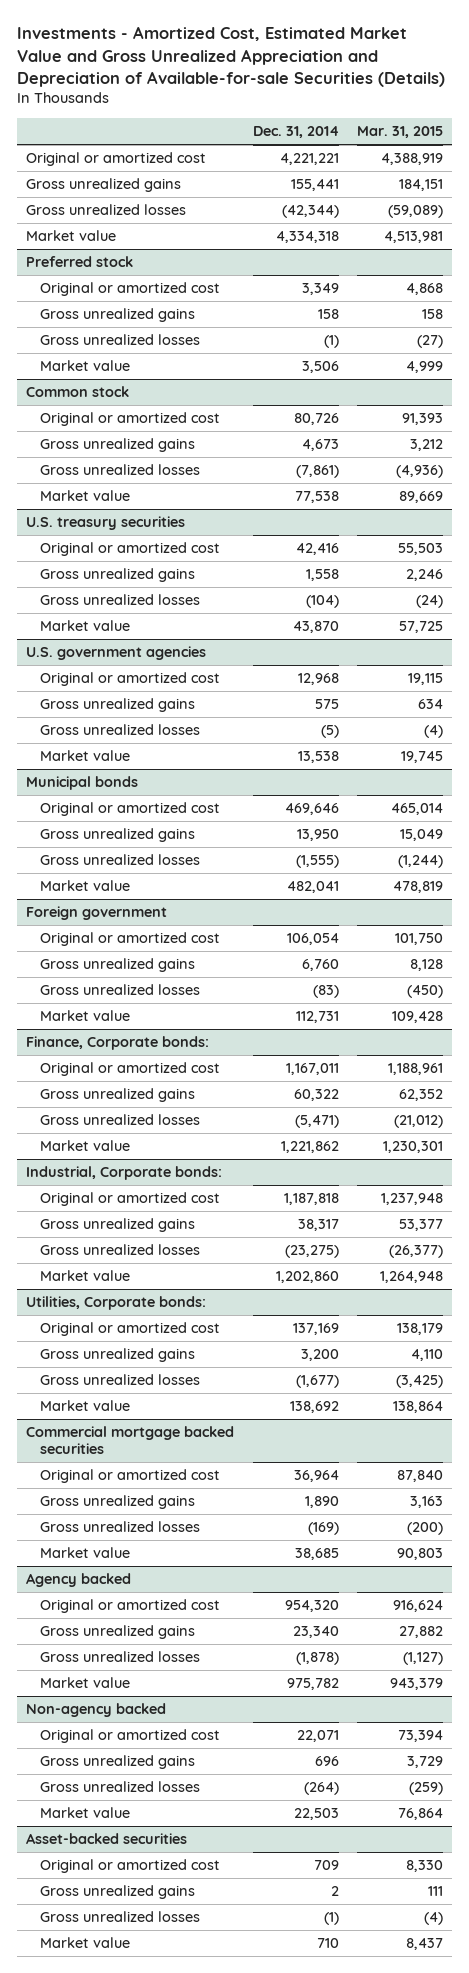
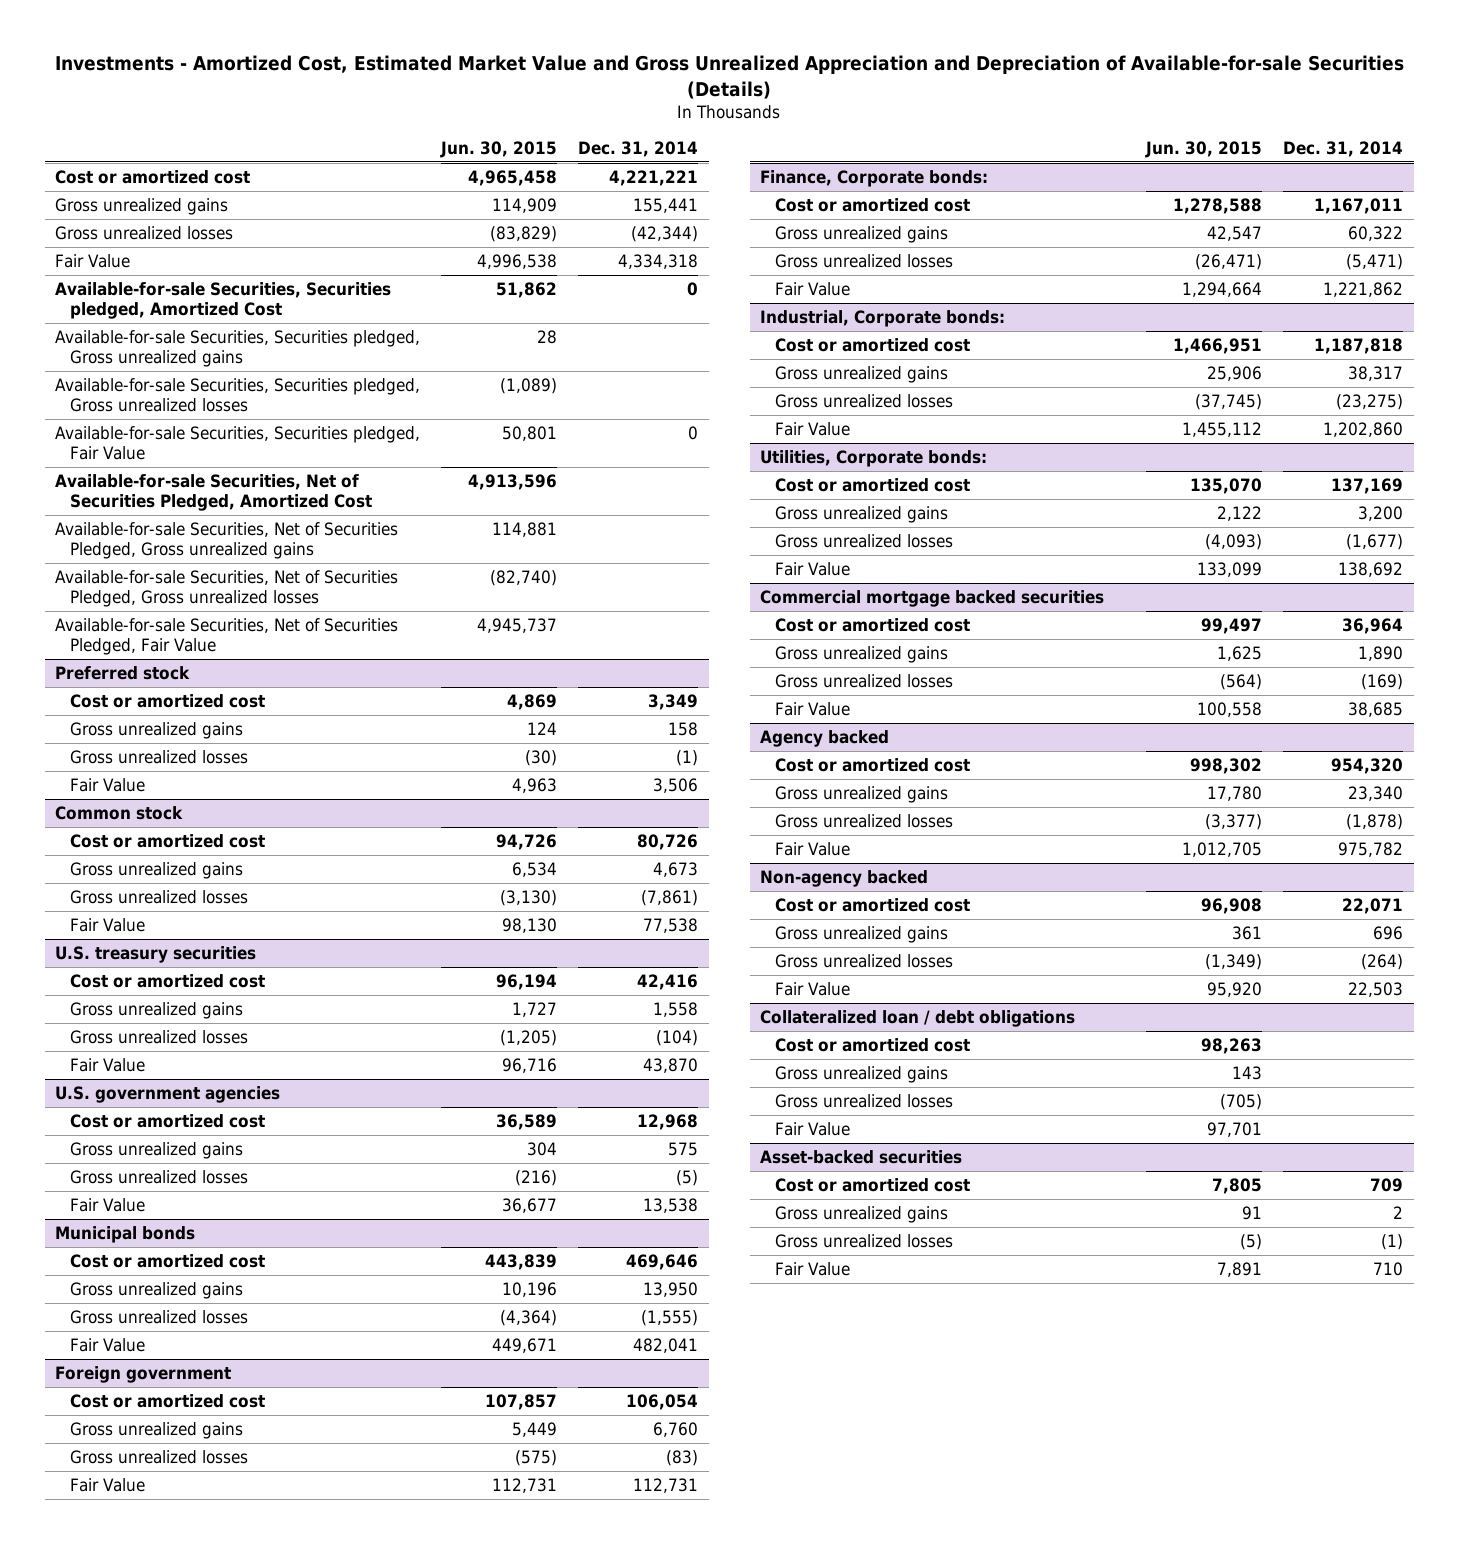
- | Dec. 31, 2014 | Mar. 31, 2015
+ | Jun. 30, 2015 | Dec. 31, 2014
- Original or amortized cost | 4,221,221 | 4,388,919
+ Cost or amortized cost | 4,965,458 | 4,221,221
- Market value | 4,334,318 | 4,513,981
+ Fair Value | 4,996,538 | 4,334,318
+ Available-for-sale Securities, Securities pledged, Amortized Cost | 51,862 | 0
+ Available-for-sale Securities, Securities pledged, Gross unrealized gains | 28 |
+ Available-for-sale Securities, Securities pledged, Gross unrealized losses | (1,089) |
+ Available-for-sale Securities, Securities pledged, Fair Value | 50,801 | 0
+ Available-for-sale Securities, Net of Securities Pledged, Amortized Cost | 4,913,596 |
+ Available-for-sale Securities, Net of Securities Pledged, Gross unrealized gains | 114,881 |
+ Available-for-sale Securities, Net of Securities Pledged, Gross unrealized losses | (82,740) |
+ Available-for-sale Securities, Net of Securities Pledged, Fair Value | 4,945,737 |
@ Preferred stock
- Original or amortized cost | 3,349 | 4,868
+ Cost or amortized cost | 4,869 | 3,349
- Market value | 3,506 | 4,999
+ Fair Value | 4,963 | 3,506
@ Common stock
- Original or amortized cost | 80,726 | 91,393
+ Cost or amortized cost | 94,726 | 80,726
- Market value | 77,538 | 89,669
+ Fair Value | 98,130 | 77,538
@ U.S. treasury securities
- Original or amortized cost | 42,416 | 55,503
+ Cost or amortized cost | 96,194 | 42,416
- Market value | 43,870 | 57,725
+ Fair Value | 96,716 | 43,870
@ U.S. government agencies
- Original or amortized cost | 12,968 | 19,115
+ Cost or amortized cost | 36,589 | 12,968
- Market value | 13,538 | 19,745
+ Fair Value | 36,677 | 13,538
@ Municipal bonds
- Original or amortized cost | 469,646 | 465,014
+ Cost or amortized cost | 443,839 | 469,646
- Market value | 482,041 | 478,819
+ Fair Value | 449,671 | 482,041
@ Foreign government
- Original or amortized cost | 106,054 | 101,750
+ Cost or amortized cost | 107,857 | 106,054
- Market value | 112,731 | 109,428
+ Fair Value | 112,731 | 112,731
@ Finance, Corporate bonds:
- Original or amortized cost | 1,167,011 | 1,188,961
+ Cost or amortized cost | 1,278,588 | 1,167,011
- Market value | 1,221,862 | 1,230,301
+ Fair Value | 1,294,664 | 1,221,862
@ Industrial, Corporate bonds:
- Original or amortized cost | 1,187,818 | 1,237,948
+ Cost or amortized cost | 1,466,951 | 1,187,818
- Market value | 1,202,860 | 1,264,948
+ Fair Value | 1,455,112 | 1,202,860
@ Utilities, Corporate bonds:
- Original or amortized cost | 137,169 | 138,179
+ Cost or amortized cost | 135,070 | 137,169
- Market value | 138,692 | 138,864
+ Fair Value | 133,099 | 138,692
@ Commercial mortgage backed securities
- Original or amortized cost | 36,964 | 87,840
+ Cost or amortized cost | 99,497 | 36,964
- Market value | 38,685 | 90,803
+ Fair Value | 100,558 | 38,685
@ Agency backed
- Original or amortized cost | 954,320 | 916,624
+ Cost or amortized cost | 998,302 | 954,320
- Market value | 975,782 | 943,379
+ Fair Value | 1,012,705 | 975,782
@ Non-agency backed
- Original or amortized cost | 22,071 | 73,394
+ Cost or amortized cost | 96,908 | 22,071
- Market value | 22,503 | 76,864
+ Fair Value | 95,920 | 22,503
+ Collateralized loan / debt obligations
+ Cost or amortized cost | 98,263 |
+ Gross unrealized gains | 143 |
+ Gross unrealized losses | (705) |
+ Fair Value | 97,701 |
@ Asset-backed securities
- Original or amortized cost | 709 | 8,330
+ Cost or amortized cost | 7,805 | 709
- Market value | 710 | 8,437
+ Fair Value | 7,891 | 710

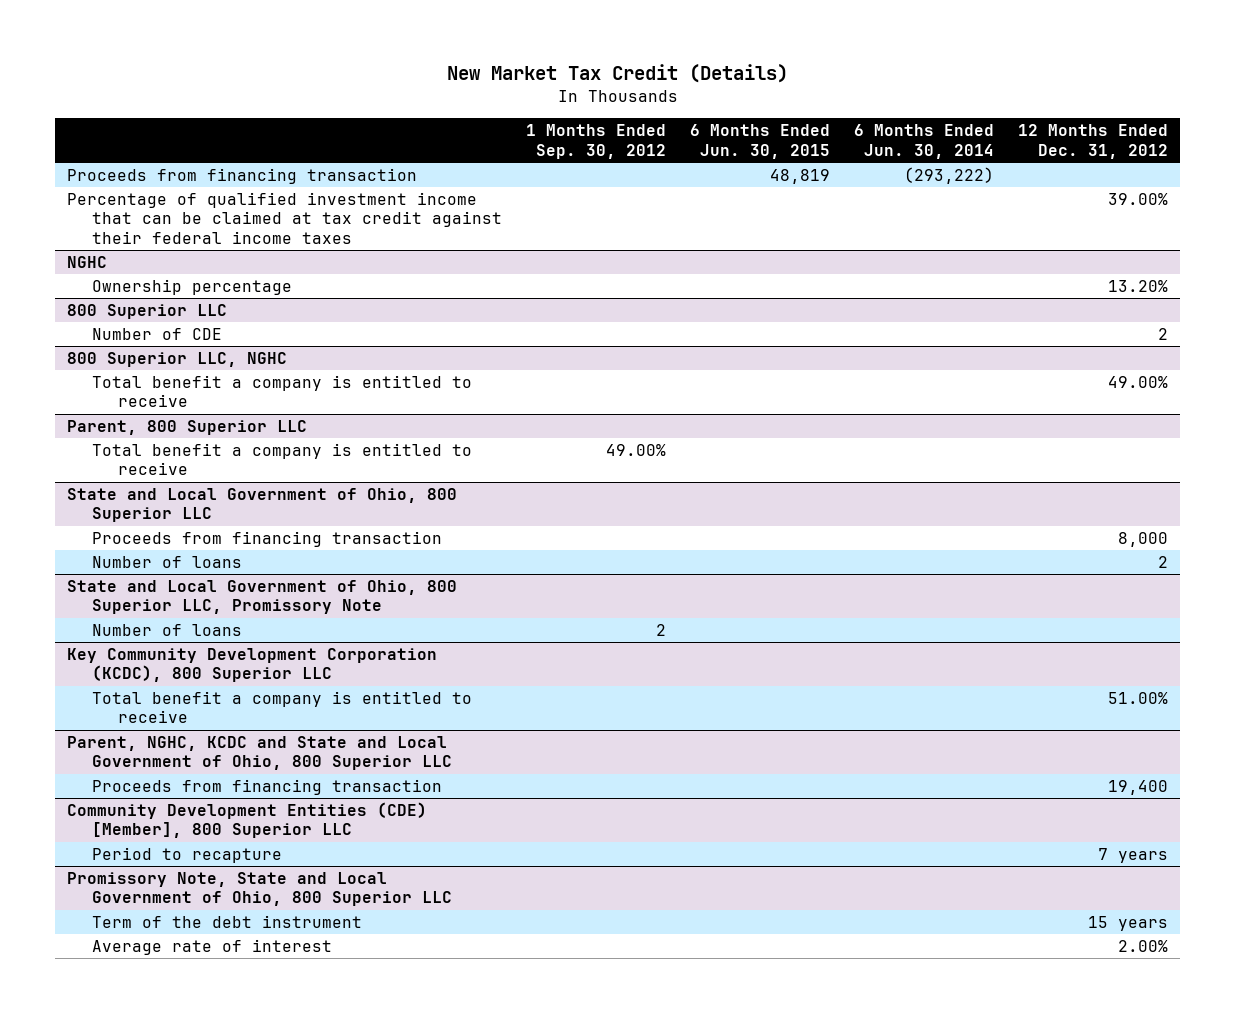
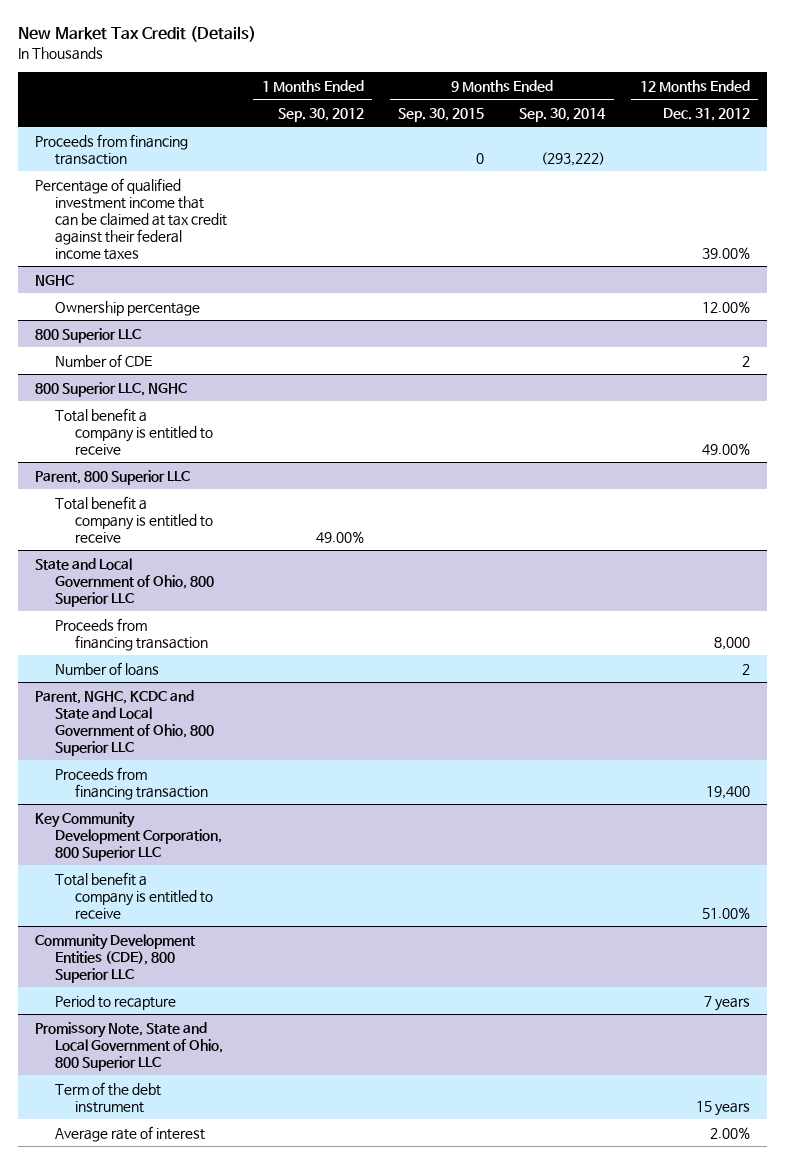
- | 1 Months Ended Sep. 30, 2012 | 6 Months Ended Jun. 30, 2015 | 6 Months Ended Jun. 30, 2014 | 12 Months Ended Dec. 31, 2012
+ | 1 Months Ended Sep. 30, 2012 | 9 Months Ended Sep. 30, 2015 | 9 Months Ended Sep. 30, 2014 | 12 Months Ended Dec. 31, 2012
@ NGHC
- Ownership percentage | | | | 13.20%
+ Ownership percentage | | | | 12.00%
- State and Local Government of Ohio, 800 Superior LLC, Promissory Note
- Number of loans | 2 | | |
- Key Community Development Corporation (KCDC), 800 Superior LLC
- Total benefit a company is entitled to receive | | | | 51.00%
- Community Development Entities (CDE) [Member], 800 Superior LLC
+ Key Community Development Corporation, 800 Superior LLC
+ Total benefit a company is entitled to receive | | | | 51.00%
+ Community Development Entities (CDE), 800 Superior LLC

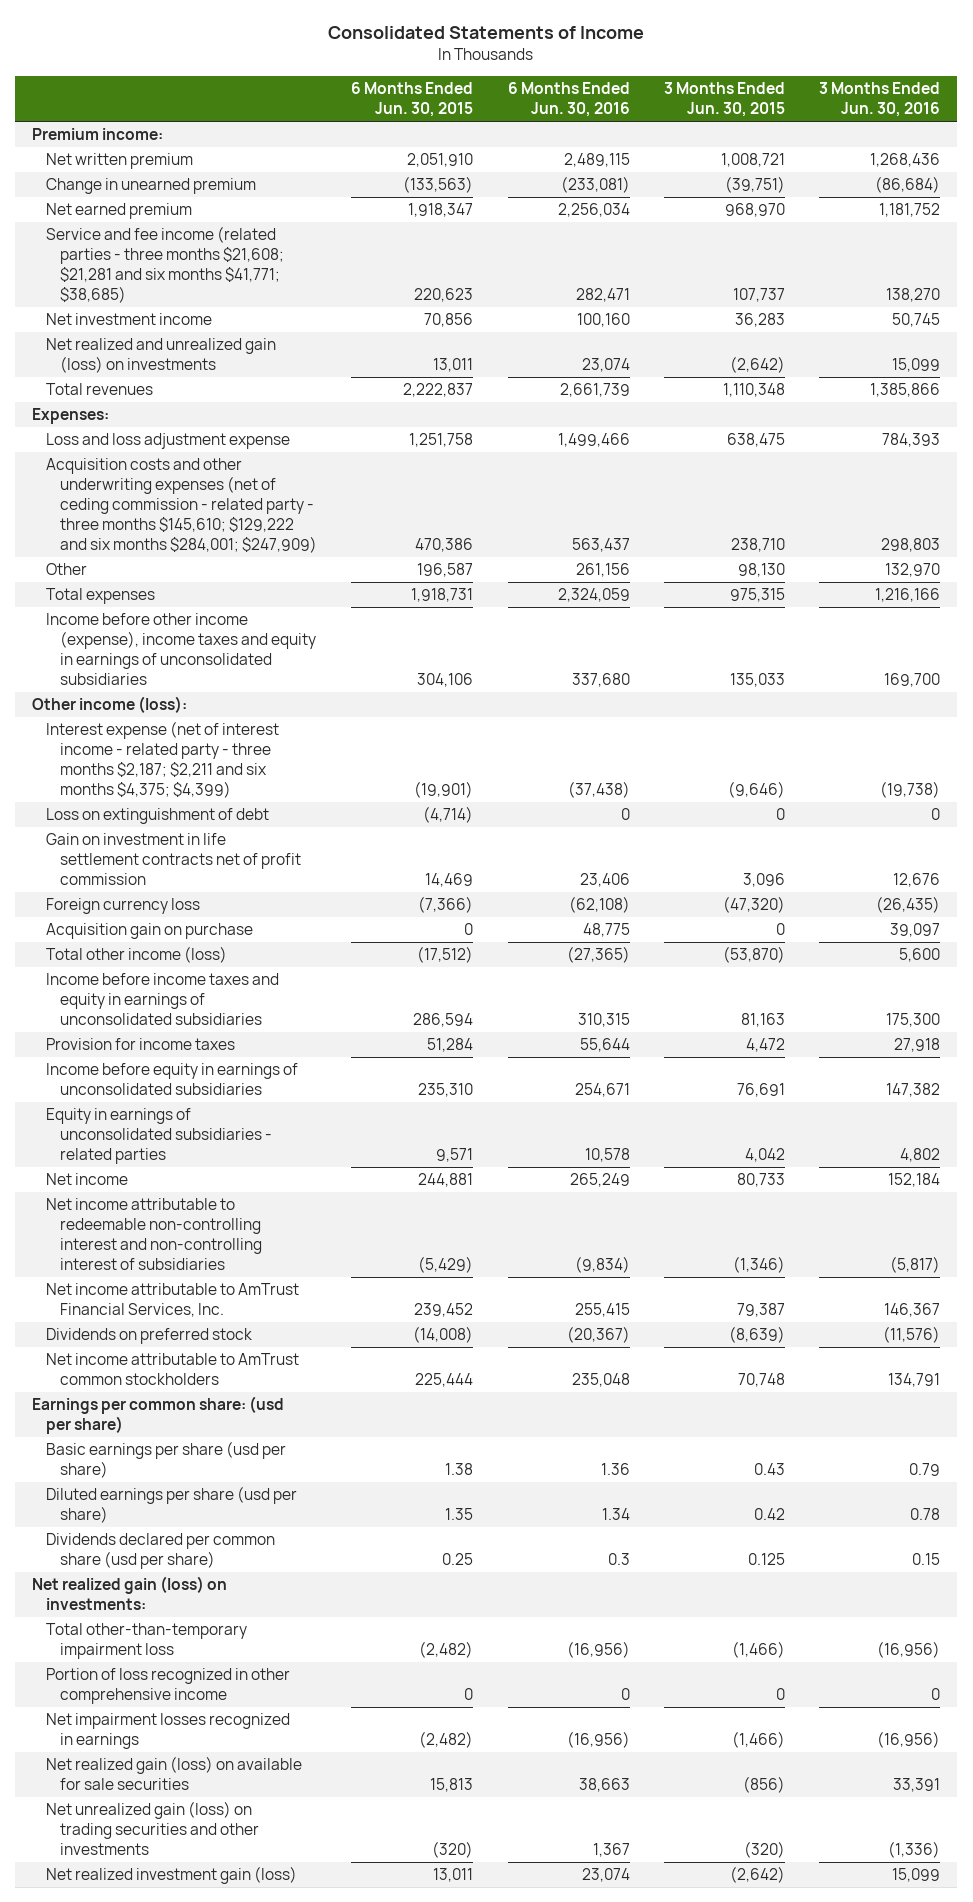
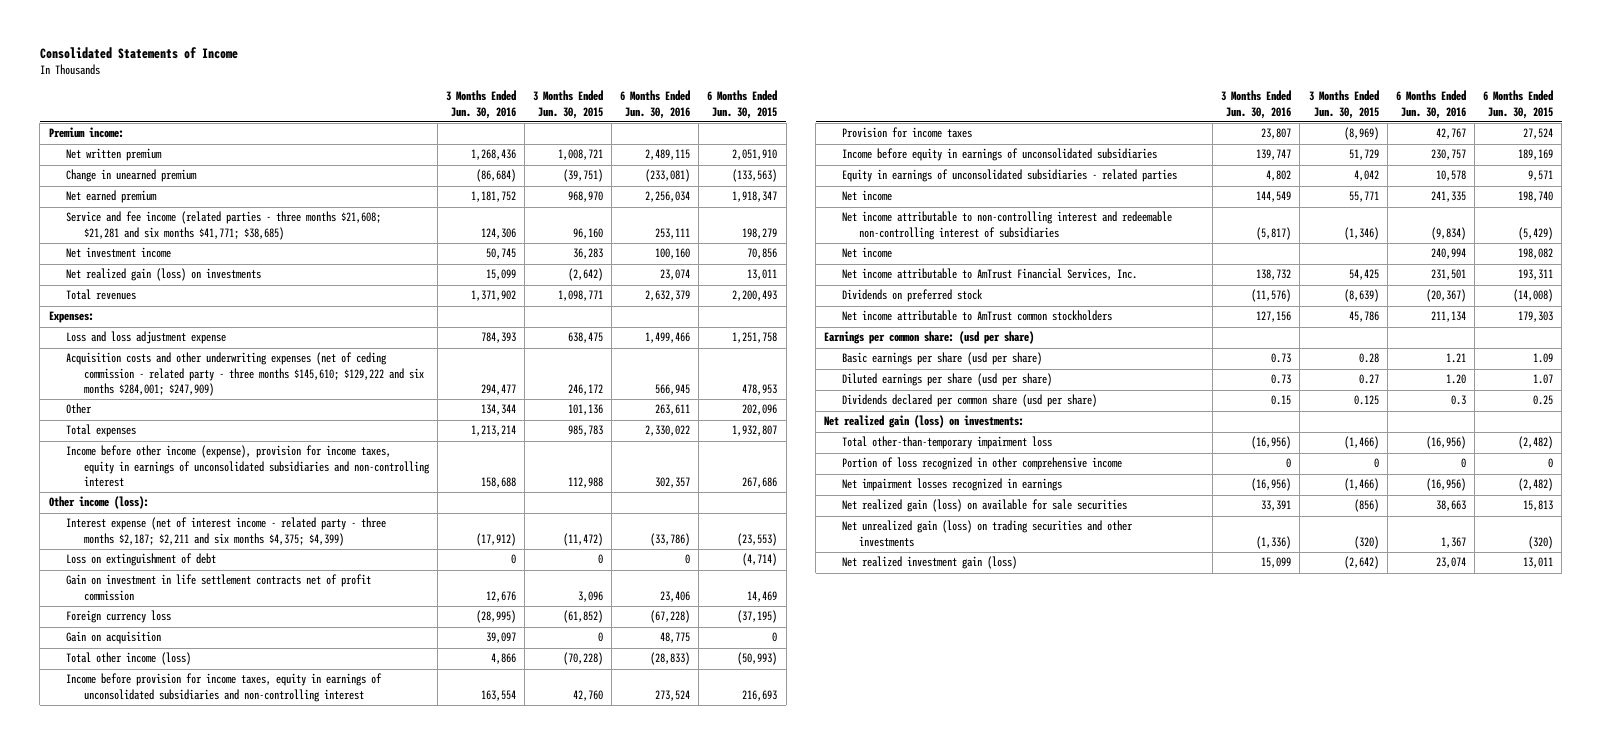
- | 6 Months Ended Jun. 30, 2015 | 6 Months Ended Jun. 30, 2016 | 3 Months Ended Jun. 30, 2015 | 3 Months Ended Jun. 30, 2016
+ | 3 Months Ended Jun. 30, 2016 | 3 Months Ended Jun. 30, 2015 | 6 Months Ended Jun. 30, 2016 | 6 Months Ended Jun. 30, 2015
- Service and fee income (related parties - three months $21,608; $21,281 and six months $41,771; $38,685) | 220,623 | 282,471 | 107,737 | 138,270
+ Service and fee income (related parties - three months $21,608; $21,281 and six months $41,771; $38,685) | 124,306 | 96,160 | 253,111 | 198,279
- Net realized and unrealized gain (loss) on investments | 13,011 | 23,074 | (2,642) | 15,099
- Total revenues | 2,222,837 | 2,661,739 | 1,110,348 | 1,385,866
+ Net realized gain (loss) on investments | 15,099 | (2,642) | 23,074 | 13,011
+ Total revenues | 1,371,902 | 1,098,771 | 2,632,379 | 2,200,493
- Acquisition costs and other underwriting expenses (net of ceding commission - related party - three months $145,610; $129,222 and six months $284,001; $247,909) | 470,386 | 563,437 | 238,710 | 298,803
- Other | 196,587 | 261,156 | 98,130 | 132,970
- Total expenses | 1,918,731 | 2,324,059 | 975,315 | 1,216,166
- Income before other income (expense), income taxes and equity in earnings of unconsolidated subsidiaries | 304,106 | 337,680 | 135,033 | 169,700
+ Acquisition costs and other underwriting expenses (net of ceding commission - related party - three months $145,610; $129,222 and six months $284,001; $247,909) | 294,477 | 246,172 | 566,945 | 478,953
+ Other | 134,344 | 101,136 | 263,611 | 202,096
+ Total expenses | 1,213,214 | 985,783 | 2,330,022 | 1,932,807
+ Income before other income (expense), provision for income taxes, equity in earnings of unconsolidated subsidiaries and non-controlling interest | 158,688 | 112,988 | 302,357 | 267,686
- Interest expense (net of interest income - related party - three months $2,187; $2,211 and six months $4,375; $4,399) | (19,901) | (37,438) | (9,646) | (19,738)
+ Interest expense (net of interest income - related party - three months $2,187; $2,211 and six months $4,375; $4,399) | (17,912) | (11,472) | (33,786) | (23,553)
- Foreign currency loss | (7,366) | (62,108) | (47,320) | (26,435)
- Acquisition gain on purchase | 0 | 48,775 | 0 | 39,097
- Total other income (loss) | (17,512) | (27,365) | (53,870) | 5,600
- Income before income taxes and equity in earnings of unconsolidated subsidiaries | 286,594 | 310,315 | 81,163 | 175,300
- Provision for income taxes | 51,284 | 55,644 | 4,472 | 27,918
- Income before equity in earnings of unconsolidated subsidiaries | 235,310 | 254,671 | 76,691 | 147,382
+ Foreign currency loss | (28,995) | (61,852) | (67,228) | (37,195)
+ Gain on acquisition | 39,097 | 0 | 48,775 | 0
+ Total other income (loss) | 4,866 | (70,228) | (28,833) | (50,993)
+ Income before provision for income taxes, equity in earnings of unconsolidated subsidiaries and non-controlling interest | 163,554 | 42,760 | 273,524 | 216,693
+ Provision for income taxes | 23,807 | (8,969) | 42,767 | 27,524
+ Income before equity in earnings of unconsolidated subsidiaries | 139,747 | 51,729 | 230,757 | 189,169
- Net income | 244,881 | 265,249 | 80,733 | 152,184
- Net income attributable to redeemable non-controlling interest and non-controlling interest of subsidiaries | (5,429) | (9,834) | (1,346) | (5,817)
- Net income attributable to AmTrust Financial Services, Inc. | 239,452 | 255,415 | 79,387 | 146,367
+ Net income | 144,549 | 55,771 | 241,335 | 198,740
+ Net income attributable to non-controlling interest and redeemable non-controlling interest of subsidiaries | (5,817) | (1,346) | (9,834) | (5,429)
+ Net income | | | 240,994 | 198,082
+ Net income attributable to AmTrust Financial Services, Inc. | 138,732 | 54,425 | 231,501 | 193,311
- Net income attributable to AmTrust common stockholders | 225,444 | 235,048 | 70,748 | 134,791
+ Net income attributable to AmTrust common stockholders | 127,156 | 45,786 | 211,134 | 179,303
- Basic earnings per share (usd per share) | 1.38 | 1.36 | 0.43 | 0.79
- Diluted earnings per share (usd per share) | 1.35 | 1.34 | 0.42 | 0.78
+ Basic earnings per share (usd per share) | 0.73 | 0.28 | 1.21 | 1.09
+ Diluted earnings per share (usd per share) | 0.73 | 0.27 | 1.20 | 1.07

